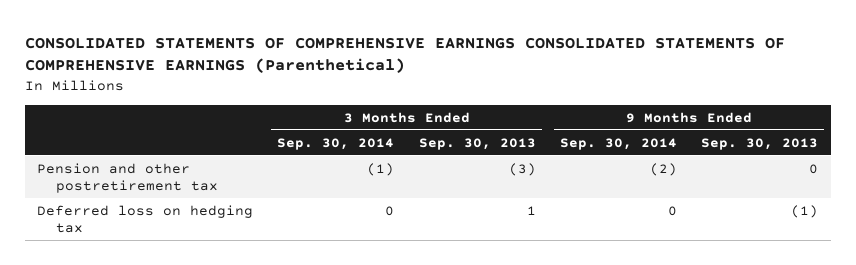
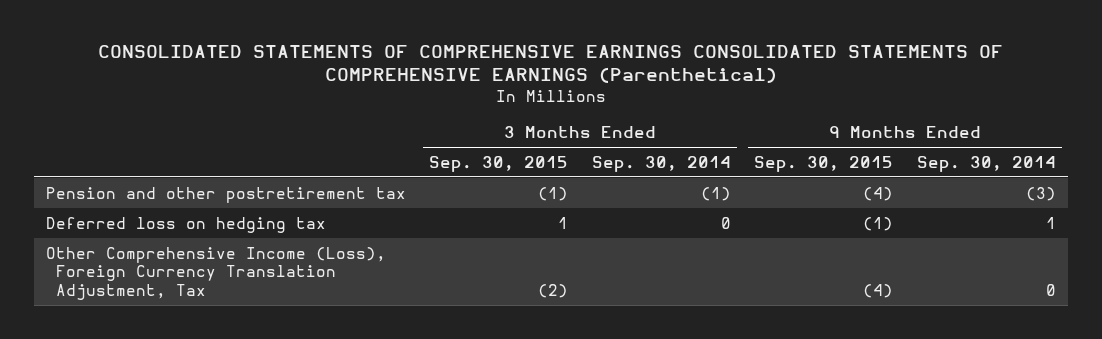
- | 3 Months Ended Sep. 30, 2014 | 3 Months Ended Sep. 30, 2013 | 9 Months Ended Sep. 30, 2014 | 9 Months Ended Sep. 30, 2013
+ | 3 Months Ended Sep. 30, 2015 | 3 Months Ended Sep. 30, 2014 | 9 Months Ended Sep. 30, 2015 | 9 Months Ended Sep. 30, 2014
- Pension and other postretirement tax | (1) | (3) | (2) | 0
- Deferred loss on hedging tax | 0 | 1 | 0 | (1)
+ Pension and other postretirement tax | (1) | (1) | (4) | (3)
+ Deferred loss on hedging tax | 1 | 0 | (1) | 1
+ Other Comprehensive Income (Loss), Foreign Currency Translation Adjustment, Tax | (2) | | (4) | 0

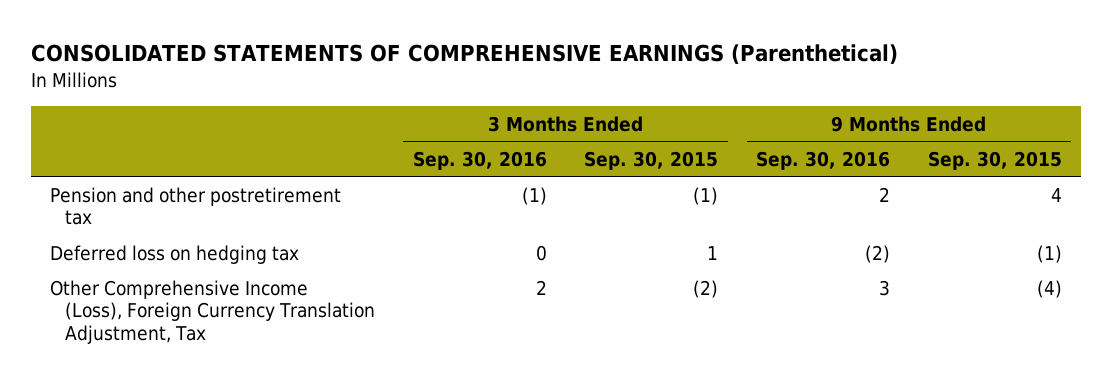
- CONSOLIDATED STATEMENTS OF COMPREHENSIVE EARNINGS CONSOLIDATED STATEMENTS OF COMPREHENSIVE EARNINGS (Parenthetical)
+ CONSOLIDATED STATEMENTS OF COMPREHENSIVE EARNINGS (Parenthetical)
- | 3 Months Ended Sep. 30, 2015 | 3 Months Ended Sep. 30, 2014 | 9 Months Ended Sep. 30, 2015 | 9 Months Ended Sep. 30, 2014
+ | 3 Months Ended Sep. 30, 2016 | 3 Months Ended Sep. 30, 2015 | 9 Months Ended Sep. 30, 2016 | 9 Months Ended Sep. 30, 2015
- Pension and other postretirement tax | (1) | (1) | (4) | (3)
+ Pension and other postretirement tax | (1) | (1) | 2 | 4

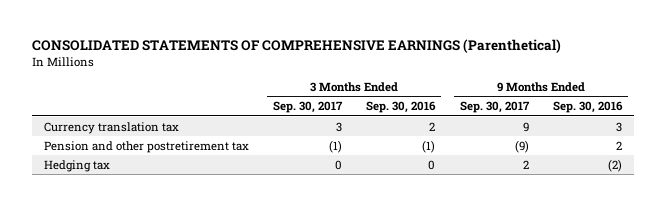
- | 3 Months Ended Sep. 30, 2016 | 3 Months Ended Sep. 30, 2015 | 9 Months Ended Sep. 30, 2016 | 9 Months Ended Sep. 30, 2015
+ | 3 Months Ended Sep. 30, 2017 | 3 Months Ended Sep. 30, 2016 | 9 Months Ended Sep. 30, 2017 | 9 Months Ended Sep. 30, 2016
+ Currency translation tax | 3 | 2 | 9 | 3
- Deferred loss on hedging tax | 0 | 1 | (2) | (1)
- Other Comprehensive Income (Loss), Foreign Currency Translation Adjustment, Tax | 2 | (2) | 3 | (4)
+ Hedging tax | 0 | 0 | 2 | (2)

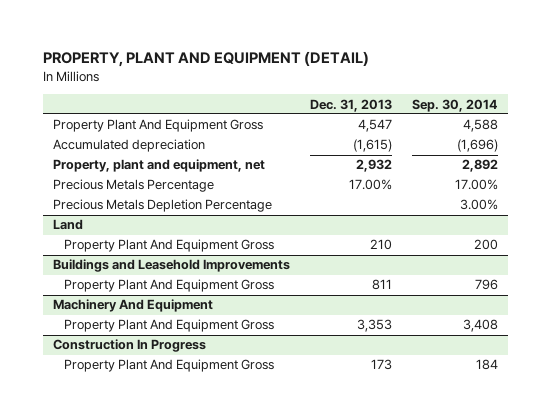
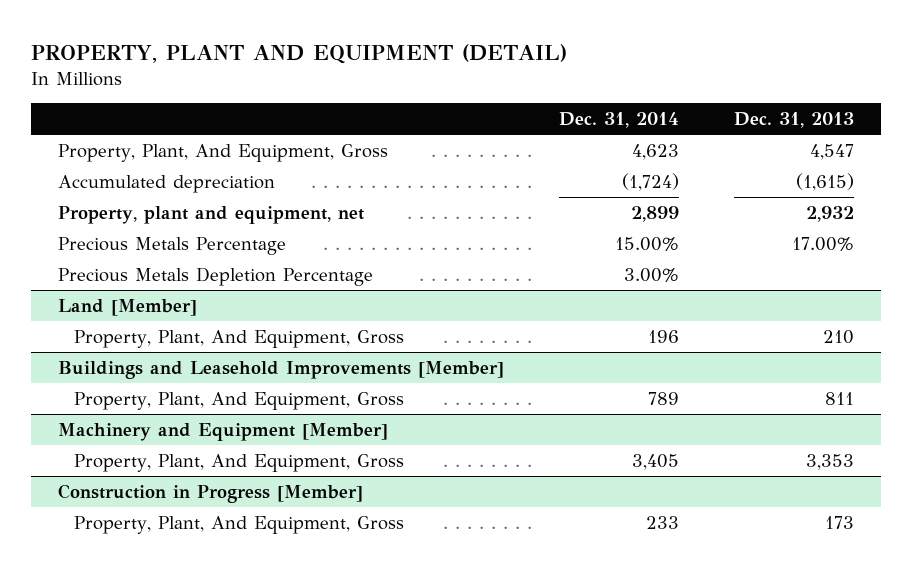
- | Dec. 31, 2013 | Sep. 30, 2014
+ | Dec. 31, 2014 | Dec. 31, 2013
- Property Plant And Equipment Gross | 4,547 | 4,588
+ Property, Plant, And Equipment, Gross | 4,623 | 4,547
- Land
- Property Plant And Equipment Gross | 210 | 200
- Buildings and Leasehold Improvements
- Property Plant And Equipment Gross | 811 | 796
- Machinery And Equipment
- Property Plant And Equipment Gross | 3,353 | 3,408
- Construction In Progress
- Property Plant And Equipment Gross | 173 | 184
+ Land [Member]
+ Property, Plant, And Equipment, Gross | 196 | 210
+ Buildings and Leasehold Improvements [Member]
+ Property, Plant, And Equipment, Gross | 789 | 811
+ Machinery and Equipment [Member]
+ Property, Plant, And Equipment, Gross | 3,405 | 3,353
+ Construction in Progress [Member]
+ Property, Plant, And Equipment, Gross | 233 | 173

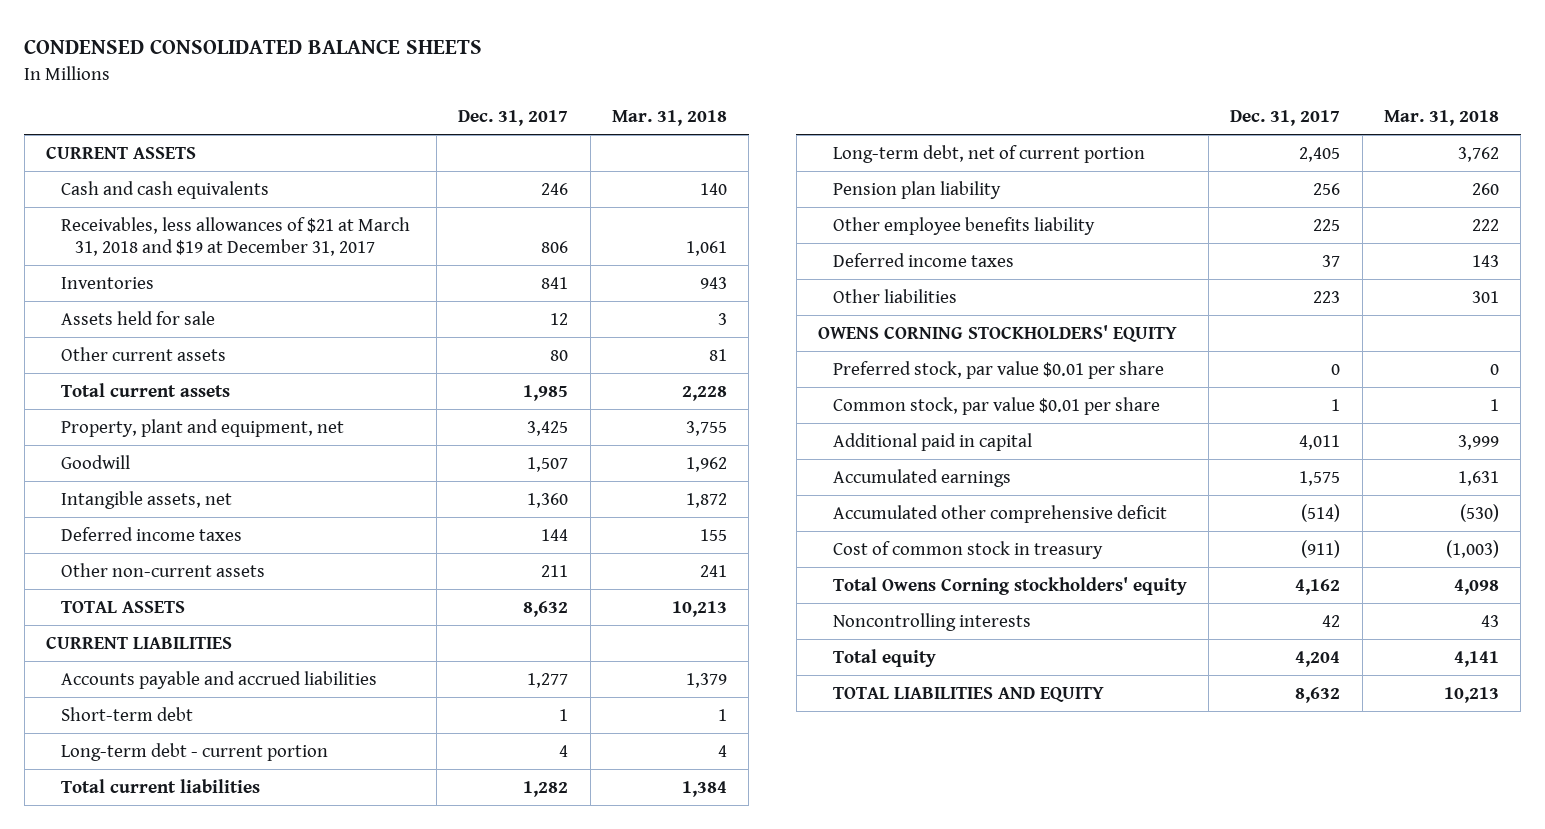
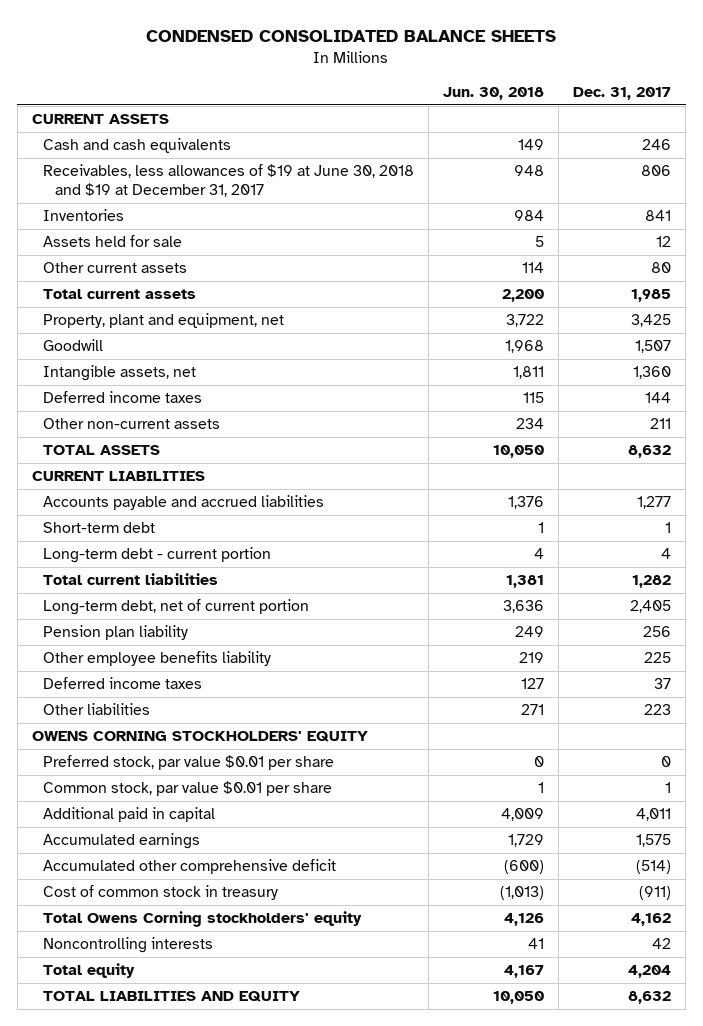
- | Dec. 31, 2017 | Mar. 31, 2018
+ | Jun. 30, 2018 | Dec. 31, 2017
- Receivables, less allowances of $21 at March 31, 2018 and $19 at December 31, 2017 | 806 | 1,061
+ Receivables, less allowances of $19 at June 30, 2018 and $19 at December 31, 2017 | 948 | 806

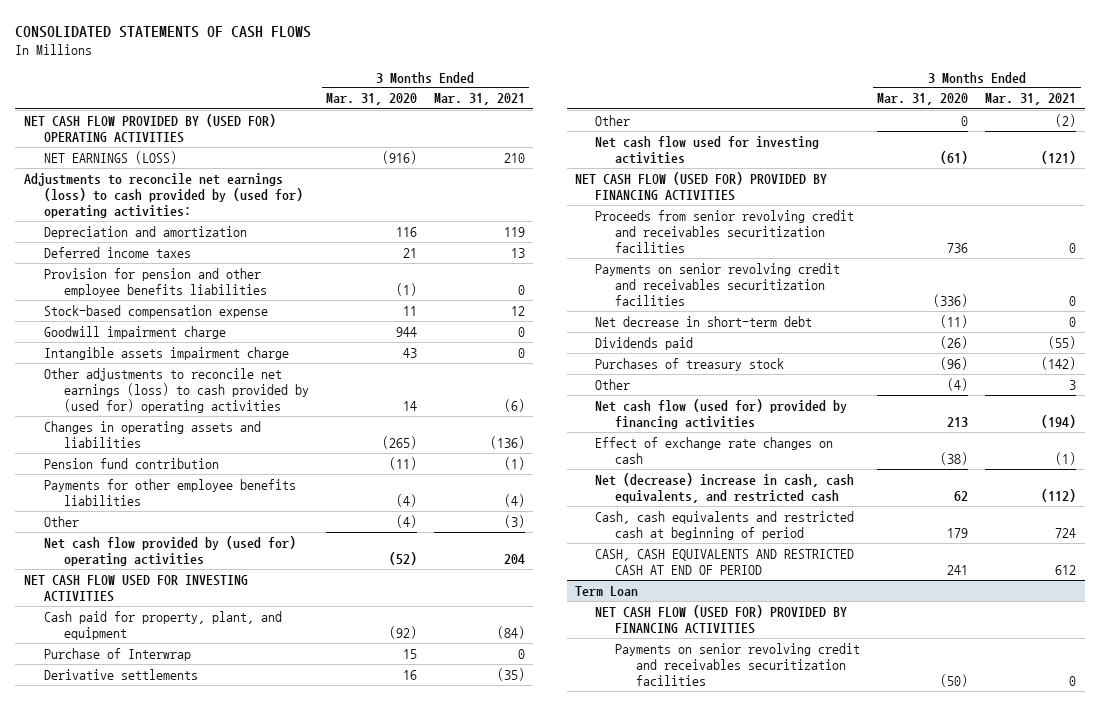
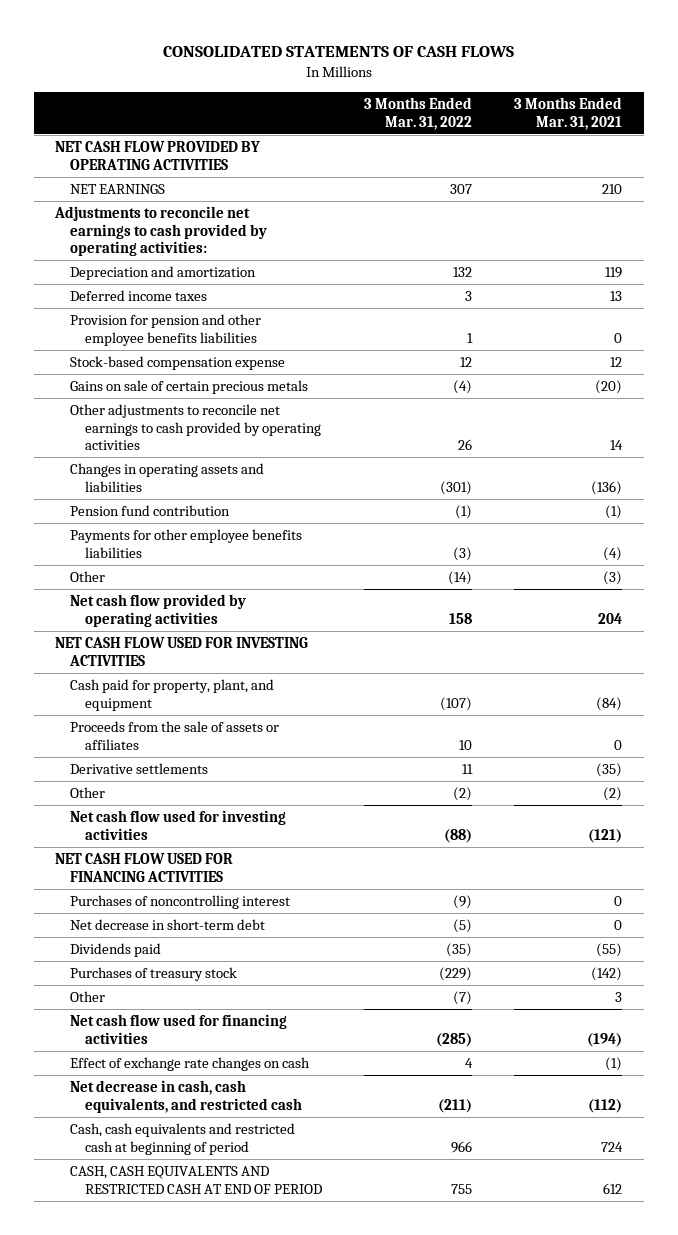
- | 3 Months Ended Mar. 31, 2020 | 3 Months Ended Mar. 31, 2021
+ | 3 Months Ended Mar. 31, 2022 | 3 Months Ended Mar. 31, 2021
- NET CASH FLOW PROVIDED BY (USED FOR) OPERATING ACTIVITIES
- NET EARNINGS (LOSS) | (916) | 210
- Adjustments to reconcile net earnings (loss) to cash provided by (used for) operating activities:
+ NET CASH FLOW PROVIDED BY OPERATING ACTIVITIES
+ NET EARNINGS | 307 | 210
+ Adjustments to reconcile net earnings to cash provided by operating activities:
- Goodwill impairment charge | 944 | 0
- Intangible assets impairment charge | 43 | 0
- Other adjustments to reconcile net earnings (loss) to cash provided by (used for) operating activities | 14 | (6)
+ Gains on sale of certain precious metals | (4) | (20)
+ Other adjustments to reconcile net earnings to cash provided by operating activities | 26 | 14
- Net cash flow provided by (used for) operating activities | (52) | 204
+ Net cash flow provided by operating activities | 158 | 204
- Purchase of Interwrap | 15 | 0
+ Proceeds from the sale of assets or affiliates | 10 | 0
- NET CASH FLOW (USED FOR) PROVIDED BY FINANCING ACTIVITIES
- Proceeds from senior revolving credit and receivables securitization facilities | 736 | 0
- Payments on senior revolving credit and receivables securitization facilities | (336) | 0
+ NET CASH FLOW USED FOR FINANCING ACTIVITIES
+ Purchases of noncontrolling interest | (9) | 0
- Net cash flow (used for) provided by financing activities | 213 | (194)
+ Net cash flow used for financing activities | (285) | (194)
- Net (decrease) increase in cash, cash equivalents, and restricted cash | 62 | (112)
+ Net decrease in cash, cash equivalents, and restricted cash | (211) | (112)
- Term Loan
- NET CASH FLOW (USED FOR) PROVIDED BY FINANCING ACTIVITIES
- Payments on senior revolving credit and receivables securitization facilities | (50) | 0

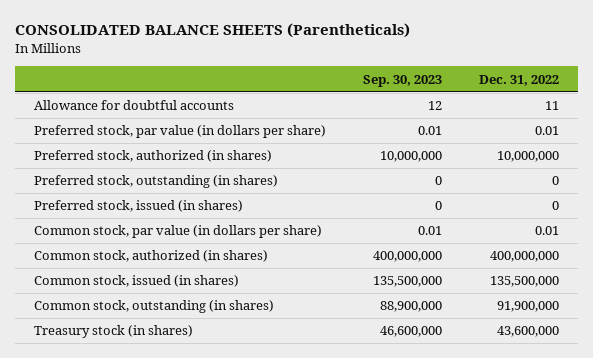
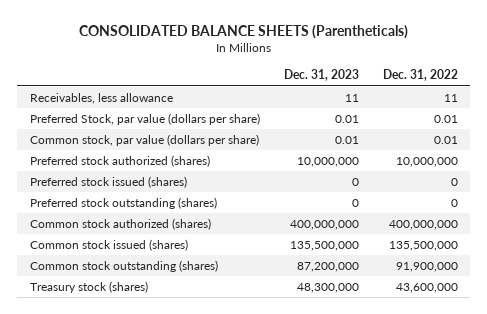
- | Sep. 30, 2023 | Dec. 31, 2022
+ | Dec. 31, 2023 | Dec. 31, 2022
- Allowance for doubtful accounts | 12 | 11
- Preferred stock, par value (in dollars per share) | 0.01 | 0.01
- Preferred stock, authorized (in shares) | 10,000,000 | 10,000,000
- Preferred stock, outstanding (in shares) | 0 | 0
- Preferred stock, issued (in shares) | 0 | 0
- Common stock, par value (in dollars per share) | 0.01 | 0.01
- Common stock, authorized (in shares) | 400,000,000 | 400,000,000
- Common stock, issued (in shares) | 135,500,000 | 135,500,000
- Common stock, outstanding (in shares) | 88,900,000 | 91,900,000
- Treasury stock (in shares) | 46,600,000 | 43,600,000
+ Receivables, less allowance | 11 | 11
+ Preferred Stock, par value (dollars per share) | 0.01 | 0.01
+ Common stock, par value (dollars per share) | 0.01 | 0.01
+ Preferred stock authorized (shares) | 10,000,000 | 10,000,000
+ Preferred stock issued (shares) | 0 | 0
+ Preferred stock outstanding (shares) | 0 | 0
+ Common stock authorized (shares) | 400,000,000 | 400,000,000
+ Common stock issued (shares) | 135,500,000 | 135,500,000
+ Common stock outstanding (shares) | 87,200,000 | 91,900,000
+ Treasury stock (shares) | 48,300,000 | 43,600,000

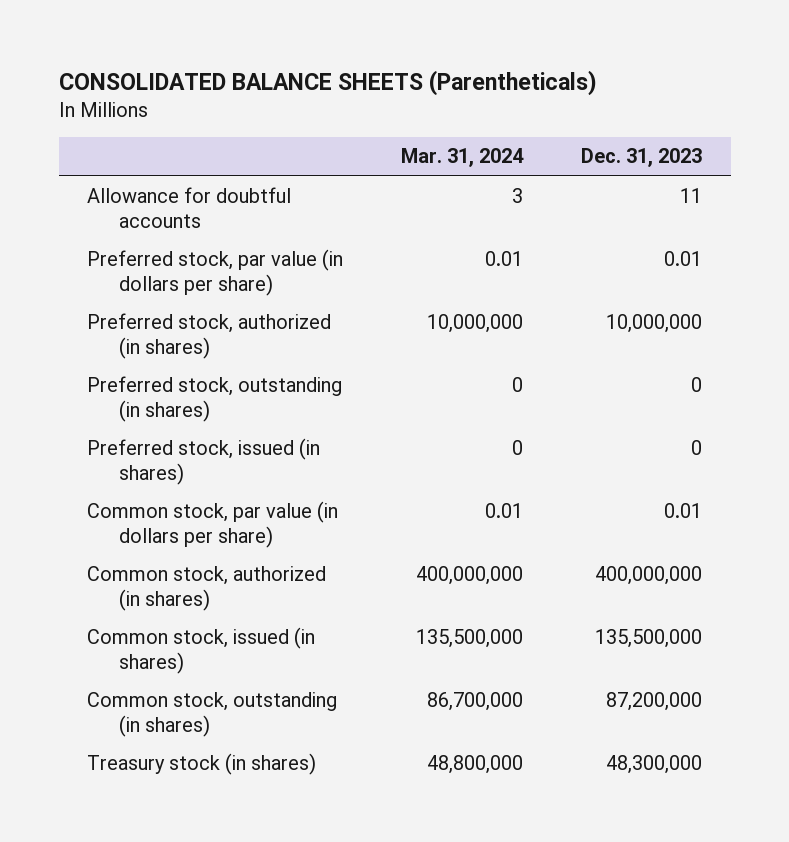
- | Dec. 31, 2023 | Dec. 31, 2022
+ | Mar. 31, 2024 | Dec. 31, 2023
- Receivables, less allowance | 11 | 11
- Preferred Stock, par value (dollars per share) | 0.01 | 0.01
- Common stock, par value (dollars per share) | 0.01 | 0.01
- Preferred stock authorized (shares) | 10,000,000 | 10,000,000
- Preferred stock issued (shares) | 0 | 0
- Preferred stock outstanding (shares) | 0 | 0
- Common stock authorized (shares) | 400,000,000 | 400,000,000
- Common stock issued (shares) | 135,500,000 | 135,500,000
- Common stock outstanding (shares) | 87,200,000 | 91,900,000
- Treasury stock (shares) | 48,300,000 | 43,600,000
+ Allowance for doubtful accounts | 3 | 11
+ Preferred stock, par value (in dollars per share) | 0.01 | 0.01
+ Preferred stock, authorized (in shares) | 10,000,000 | 10,000,000
+ Preferred stock, outstanding (in shares) | 0 | 0
+ Preferred stock, issued (in shares) | 0 | 0
+ Common stock, par value (in dollars per share) | 0.01 | 0.01
+ Common stock, authorized (in shares) | 400,000,000 | 400,000,000
+ Common stock, issued (in shares) | 135,500,000 | 135,500,000
+ Common stock, outstanding (in shares) | 86,700,000 | 87,200,000
+ Treasury stock (in shares) | 48,800,000 | 48,300,000

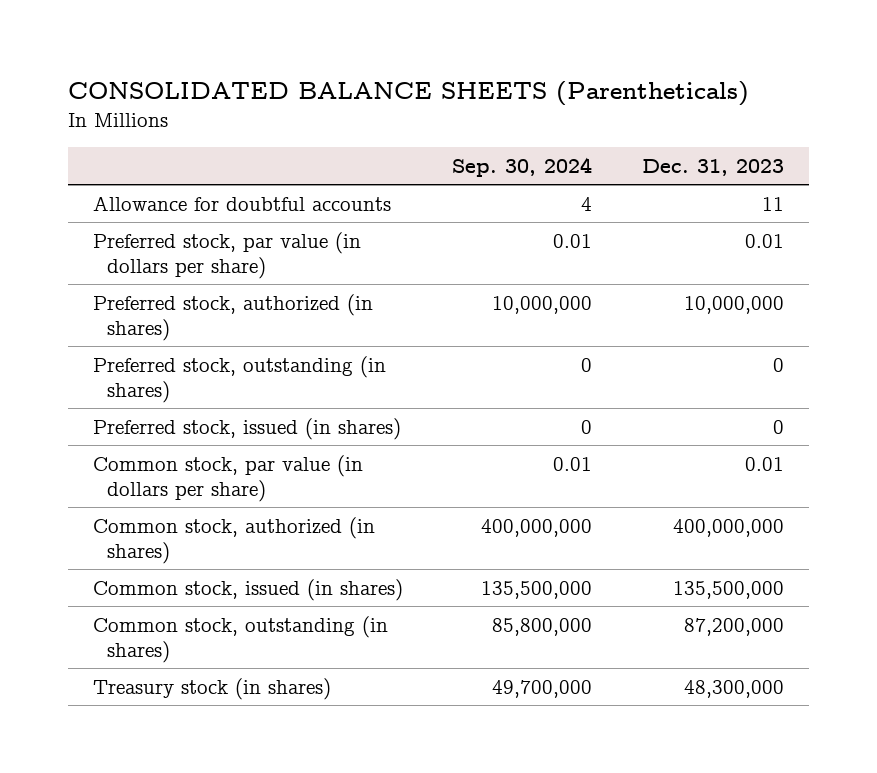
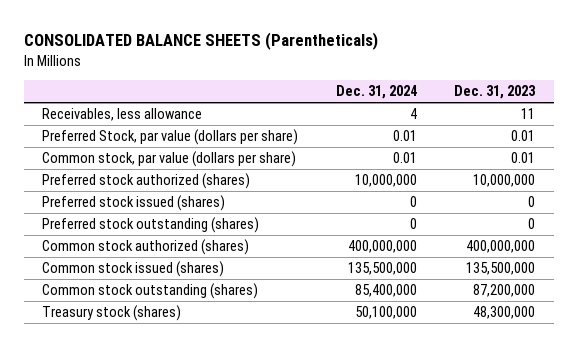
- | Sep. 30, 2024 | Dec. 31, 2023
+ | Dec. 31, 2024 | Dec. 31, 2023
- Allowance for doubtful accounts | 4 | 11
- Preferred stock, par value (in dollars per share) | 0.01 | 0.01
- Preferred stock, authorized (in shares) | 10,000,000 | 10,000,000
- Preferred stock, outstanding (in shares) | 0 | 0
- Preferred stock, issued (in shares) | 0 | 0
- Common stock, par value (in dollars per share) | 0.01 | 0.01
- Common stock, authorized (in shares) | 400,000,000 | 400,000,000
- Common stock, issued (in shares) | 135,500,000 | 135,500,000
- Common stock, outstanding (in shares) | 85,800,000 | 87,200,000
- Treasury stock (in shares) | 49,700,000 | 48,300,000
+ Receivables, less allowance | 4 | 11
+ Preferred Stock, par value (dollars per share) | 0.01 | 0.01
+ Common stock, par value (dollars per share) | 0.01 | 0.01
+ Preferred stock authorized (shares) | 10,000,000 | 10,000,000
+ Preferred stock issued (shares) | 0 | 0
+ Preferred stock outstanding (shares) | 0 | 0
+ Common stock authorized (shares) | 400,000,000 | 400,000,000
+ Common stock issued (shares) | 135,500,000 | 135,500,000
+ Common stock outstanding (shares) | 85,400,000 | 87,200,000
+ Treasury stock (shares) | 50,100,000 | 48,300,000

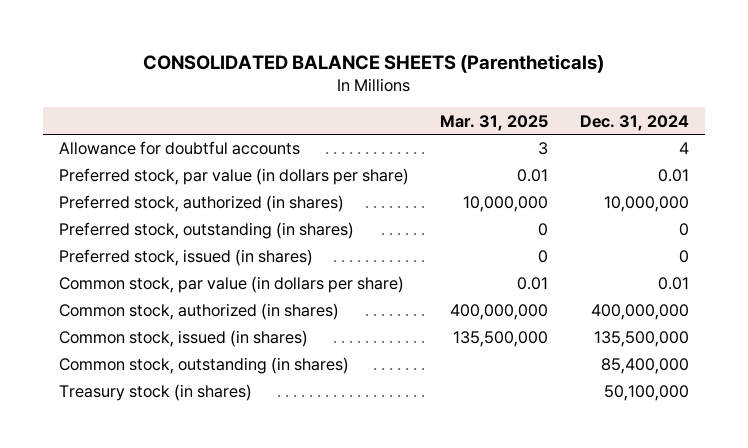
- | Dec. 31, 2024 | Dec. 31, 2023
+ | Mar. 31, 2025 | Dec. 31, 2024
- Receivables, less allowance | 4 | 11
- Preferred Stock, par value (dollars per share) | 0.01 | 0.01
- Common stock, par value (dollars per share) | 0.01 | 0.01
- Preferred stock authorized (shares) | 10,000,000 | 10,000,000
- Preferred stock issued (shares) | 0 | 0
- Preferred stock outstanding (shares) | 0 | 0
- Common stock authorized (shares) | 400,000,000 | 400,000,000
- Common stock issued (shares) | 135,500,000 | 135,500,000
- Common stock outstanding (shares) | 85,400,000 | 87,200,000
- Treasury stock (shares) | 50,100,000 | 48,300,000
+ Allowance for doubtful accounts | 3 | 4
+ Preferred stock, par value (in dollars per share) | 0.01 | 0.01
+ Preferred stock, authorized (in shares) | 10,000,000 | 10,000,000
+ Preferred stock, outstanding (in shares) | 0 | 0
+ Preferred stock, issued (in shares) | 0 | 0
+ Common stock, par value (in dollars per share) | 0.01 | 0.01
+ Common stock, authorized (in shares) | 400,000,000 | 400,000,000
+ Common stock, issued (in shares) | 135,500,000 | 135,500,000
+ Common stock, outstanding (in shares) | | 85,400,000
+ Treasury stock (in shares) | | 50,100,000

